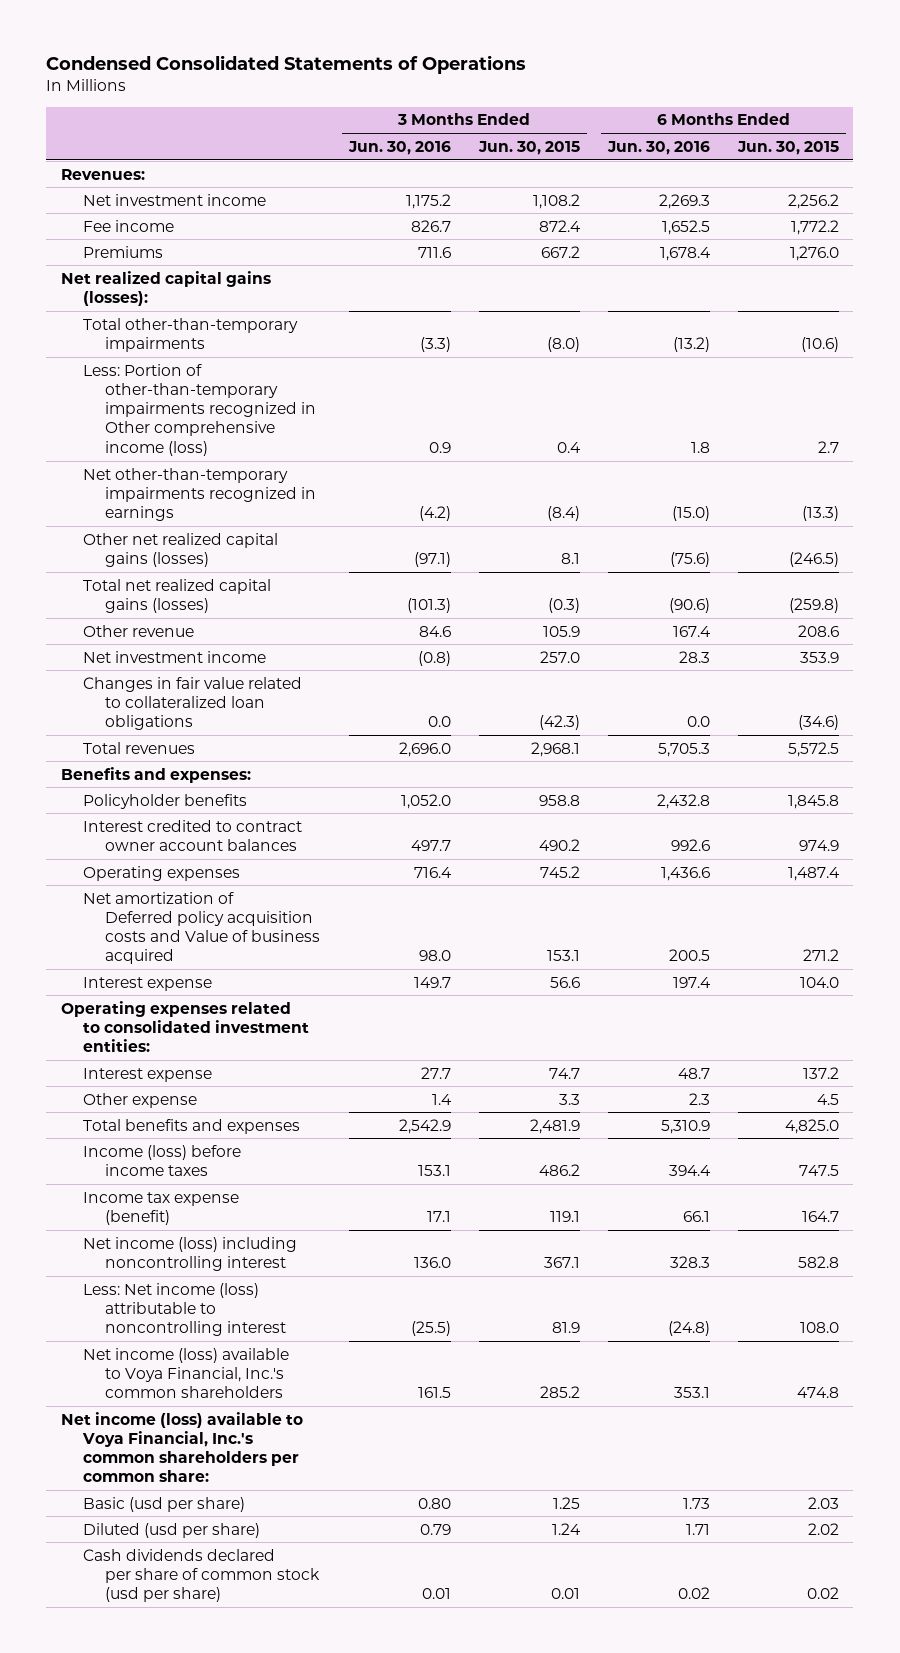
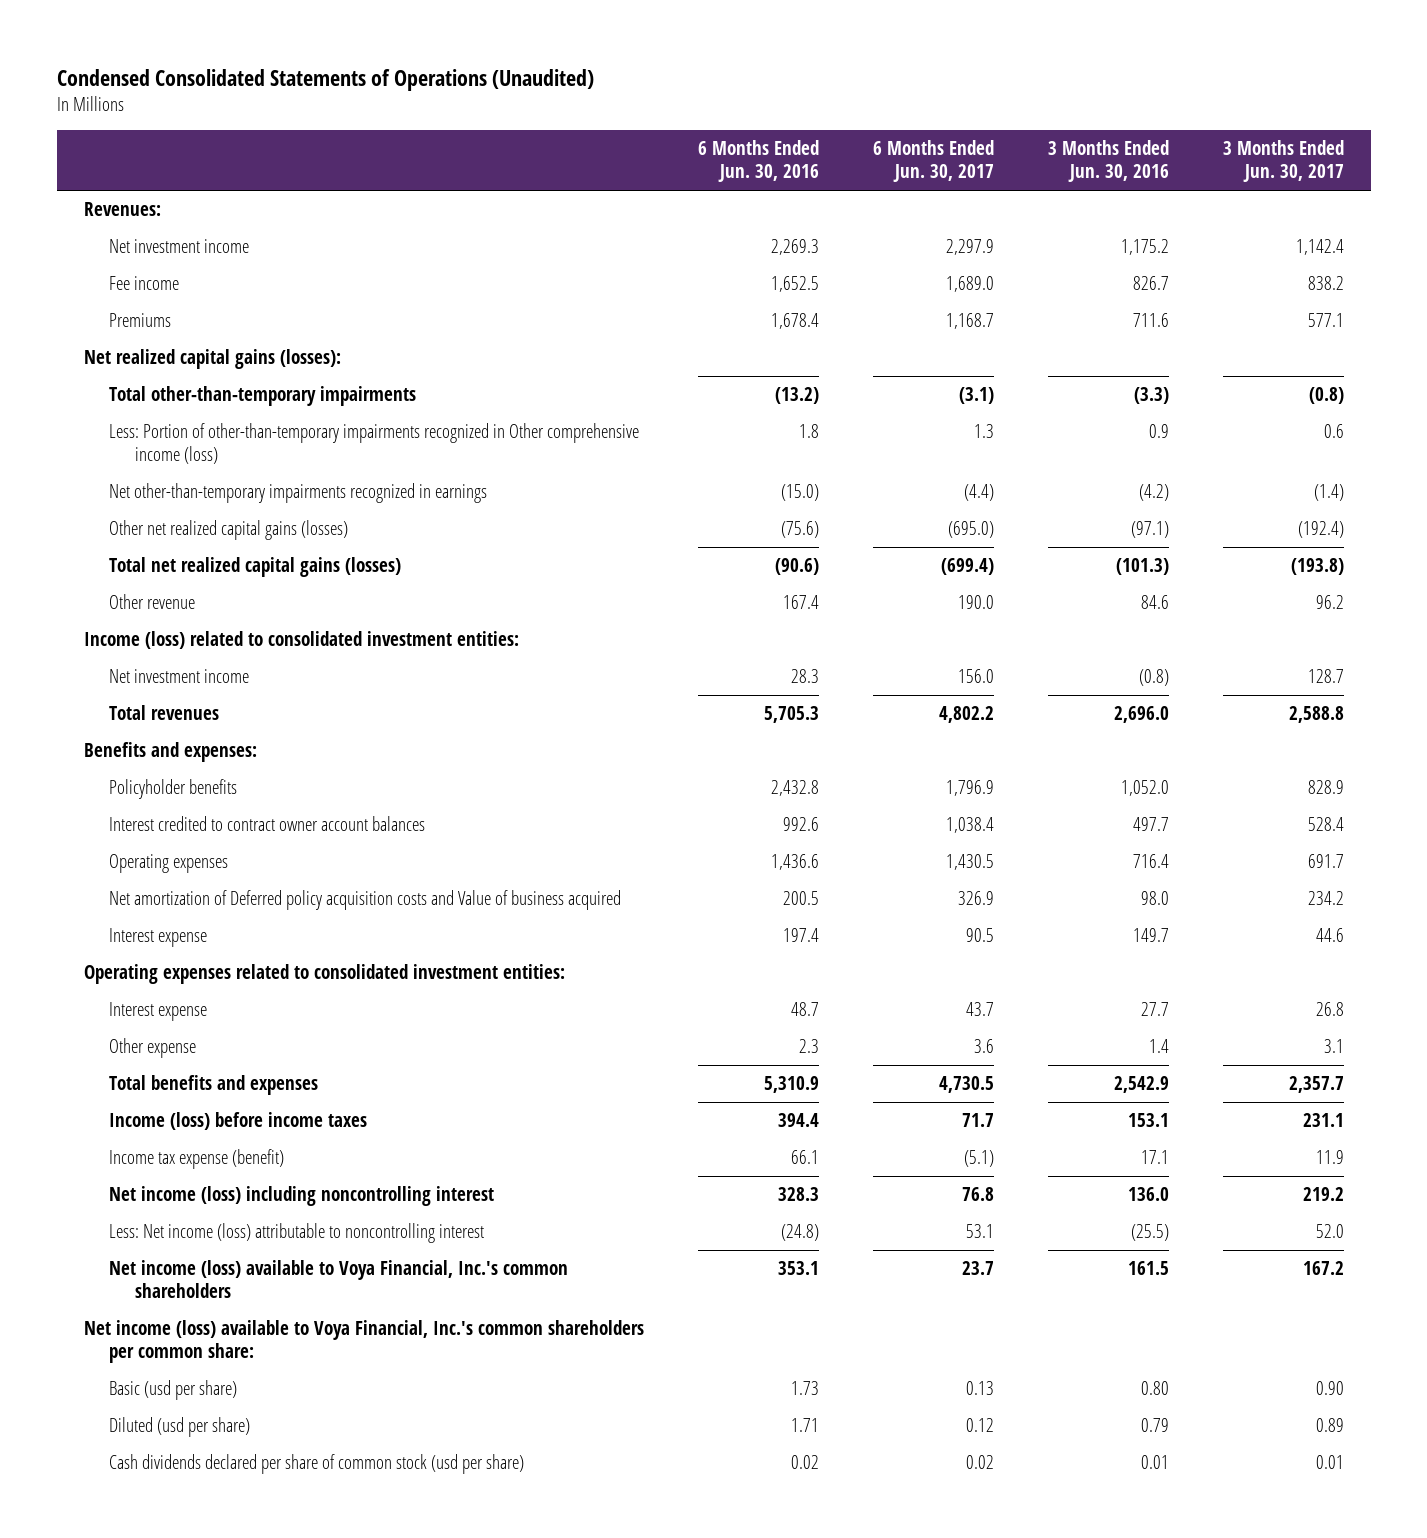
- Condensed Consolidated Statements of Operations
+ Condensed Consolidated Statements of Operations (Unaudited)
- | 3 Months Ended Jun. 30, 2016 | 3 Months Ended Jun. 30, 2015 | 6 Months Ended Jun. 30, 2016 | 6 Months Ended Jun. 30, 2015
+ | 6 Months Ended Jun. 30, 2016 | 6 Months Ended Jun. 30, 2017 | 3 Months Ended Jun. 30, 2016 | 3 Months Ended Jun. 30, 2017
+ Income (loss) related to consolidated investment entities:
- Changes in fair value related to collateralized loan obligations | 0.0 | (42.3) | 0.0 | (34.6)

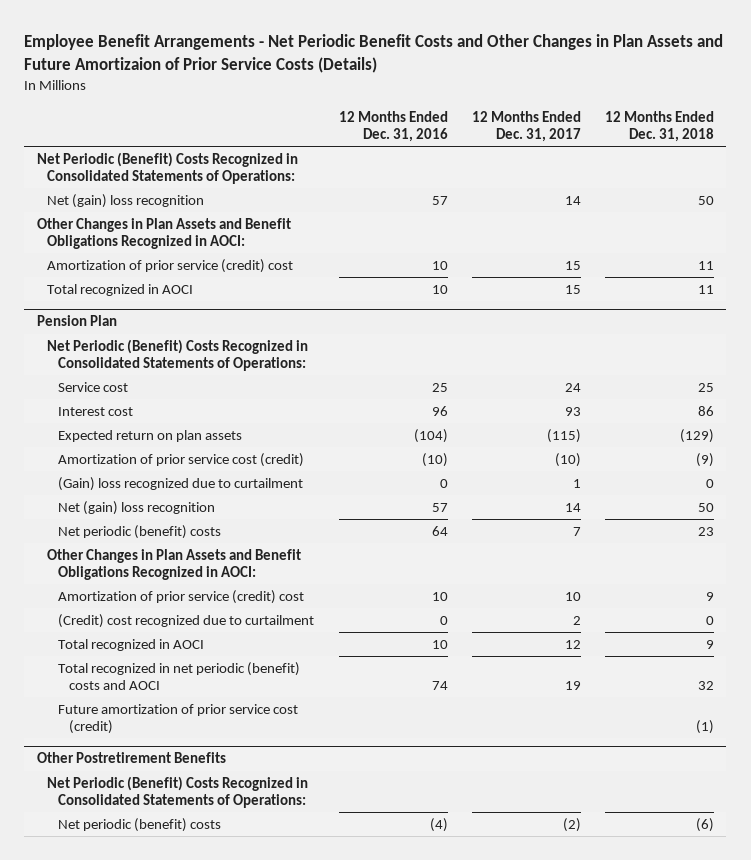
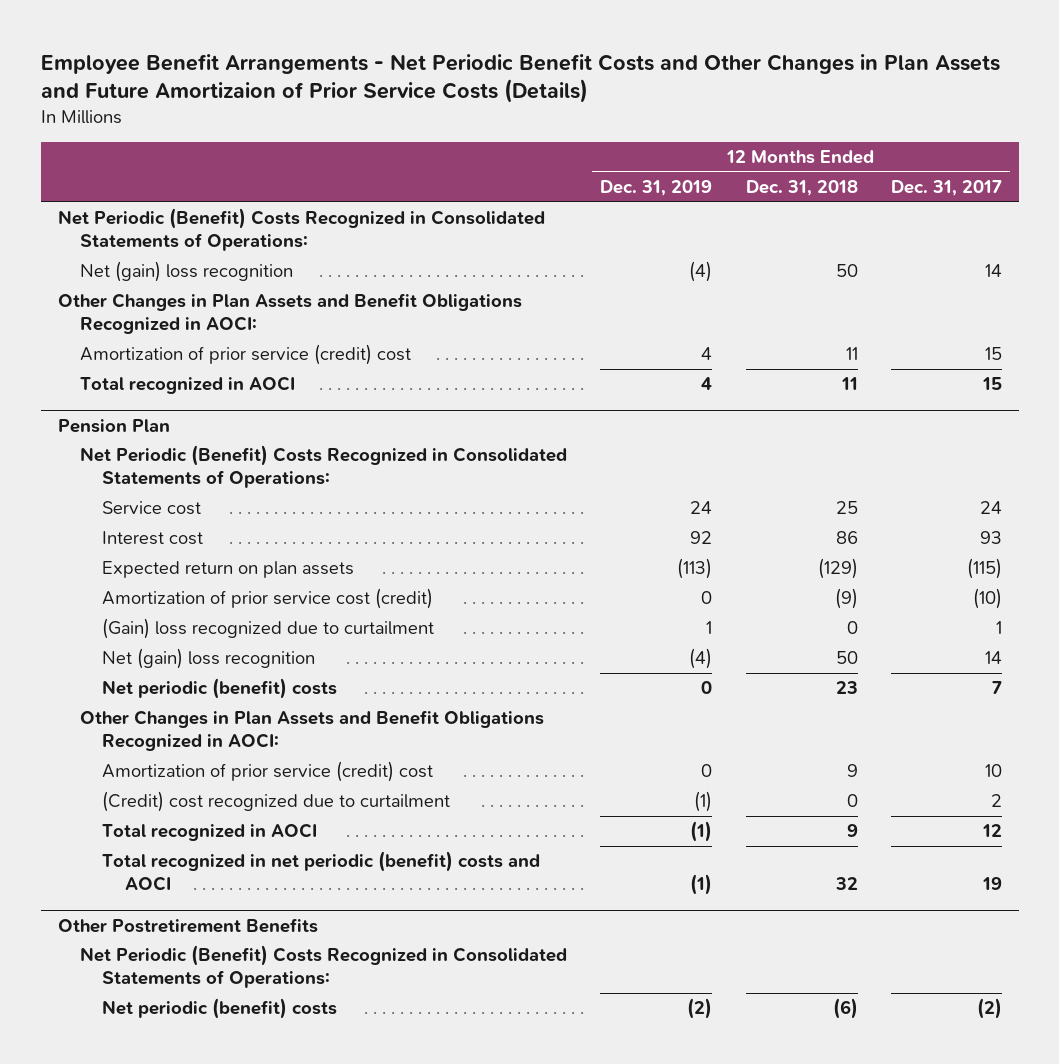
- | 12 Months Ended Dec. 31, 2016 | 12 Months Ended Dec. 31, 2017 | 12 Months Ended Dec. 31, 2018
+ | 12 Months Ended Dec. 31, 2019 | 12 Months Ended Dec. 31, 2018 | 12 Months Ended Dec. 31, 2017
@ Pension Plan
- Future amortization of prior service cost (credit) | | | (1)

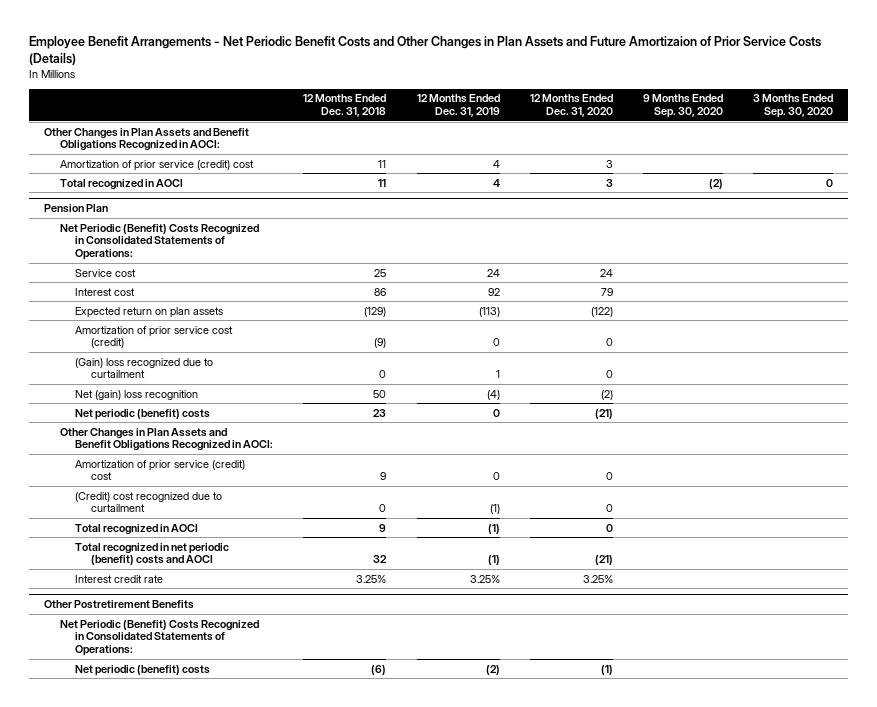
- | 12 Months Ended Dec. 31, 2019 | 12 Months Ended Dec. 31, 2018 | 12 Months Ended Dec. 31, 2017
+ | 12 Months Ended Dec. 31, 2018 | 12 Months Ended Dec. 31, 2019 | 12 Months Ended Dec. 31, 2020 | 9 Months Ended Sep. 30, 2020 | 3 Months Ended Sep. 30, 2020
- Net Periodic (Benefit) Costs Recognized in Consolidated Statements of Operations:
- Net (gain) loss recognition | (4) | 50 | 14
@ Pension Plan
+ Interest credit rate | 3.25% | 3.25% | 3.25% | |

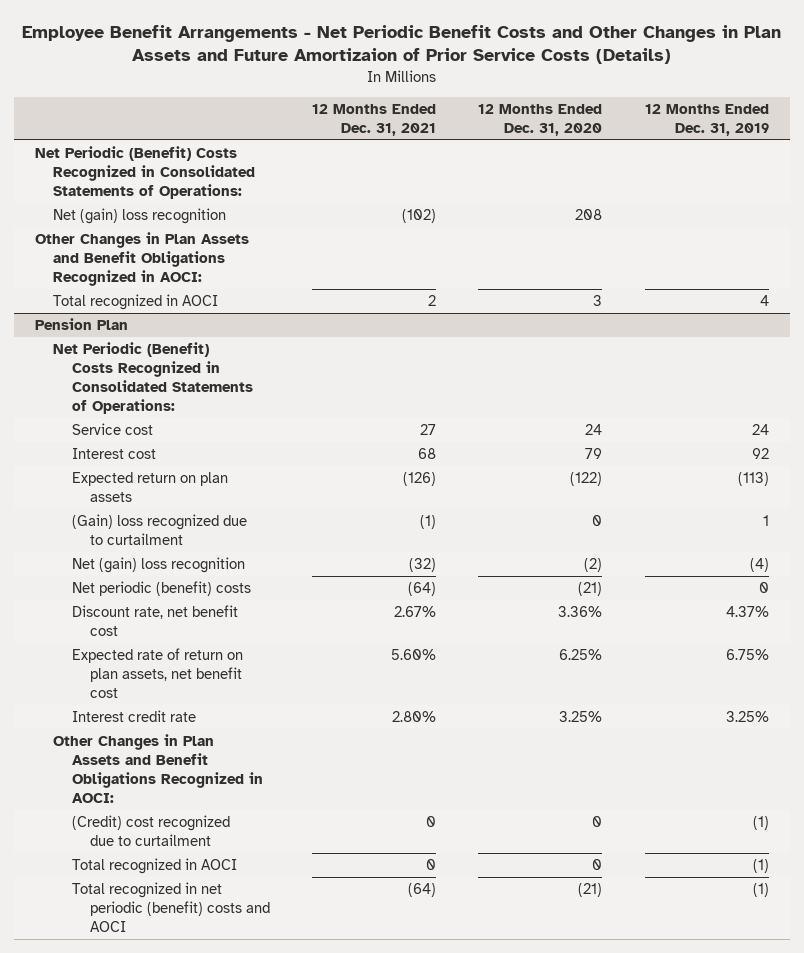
- | 12 Months Ended Dec. 31, 2018 | 12 Months Ended Dec. 31, 2019 | 12 Months Ended Dec. 31, 2020 | 9 Months Ended Sep. 30, 2020 | 3 Months Ended Sep. 30, 2020
+ | 12 Months Ended Dec. 31, 2021 | 12 Months Ended Dec. 31, 2020 | 12 Months Ended Dec. 31, 2019
+ Net Periodic (Benefit) Costs Recognized in Consolidated Statements of Operations:
+ Net (gain) loss recognition | (102) | 208 |
- Amortization of prior service (credit) cost | 11 | 4 | 3 | |
@ Pension Plan
- Amortization of prior service cost (credit) | (9) | 0 | 0 | |
+ Discount rate, net benefit cost | 2.67% | 3.36% | 4.37%
+ Expected rate of return on plan assets, net benefit cost | 5.60% | 6.25% | 6.75%
moved up: Interest credit rate | 2.80% | 3.25% | 3.25%
- Amortization of prior service (credit) cost | 9 | 0 | 0 | |
- Other Postretirement Benefits
- Net Periodic (Benefit) Costs Recognized in Consolidated Statements of Operations:
- Net periodic (benefit) costs | (6) | (2) | (1) | |

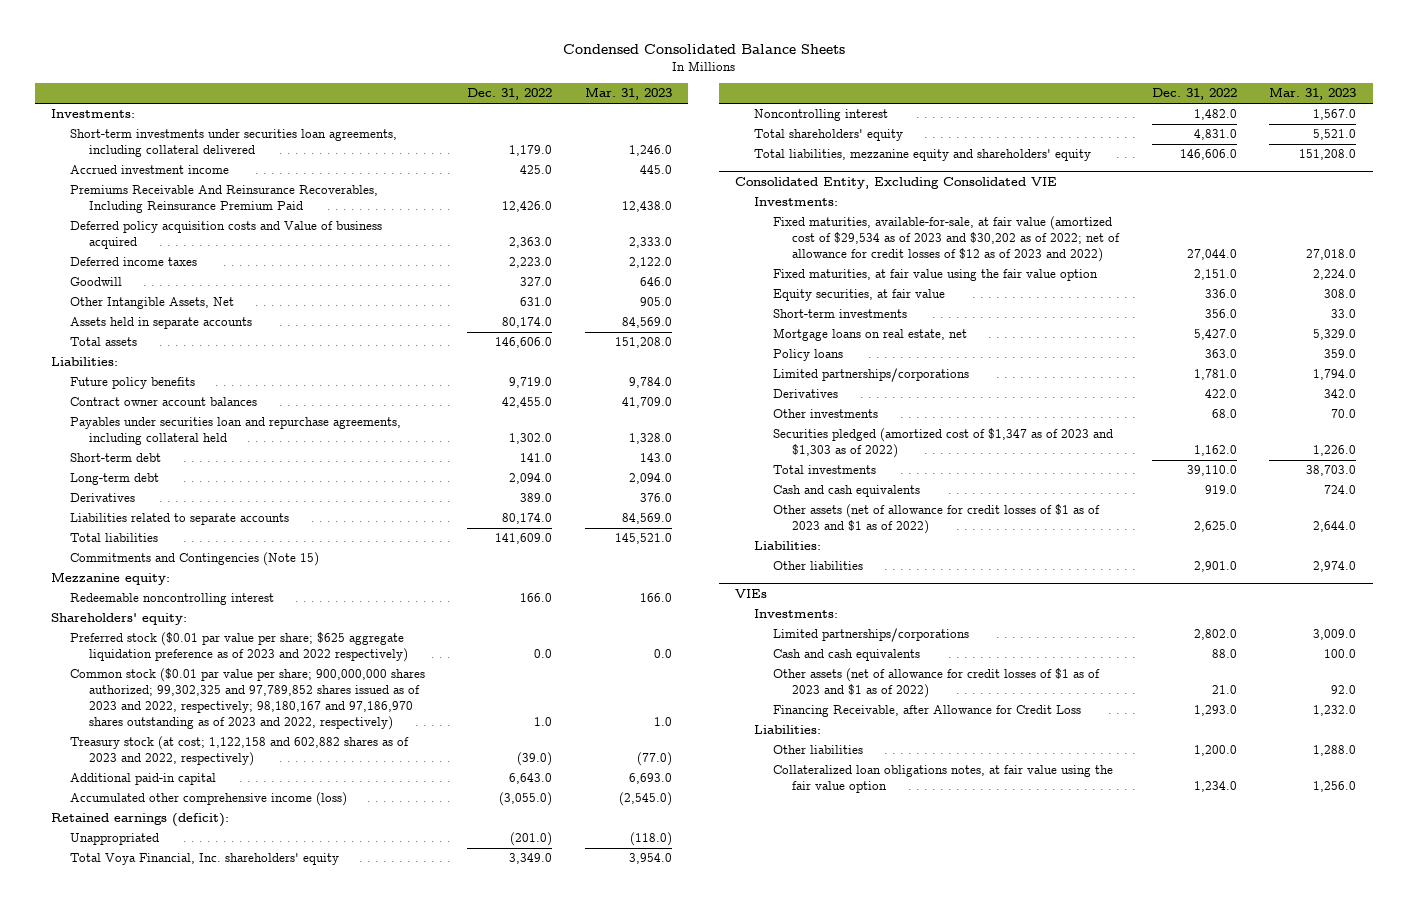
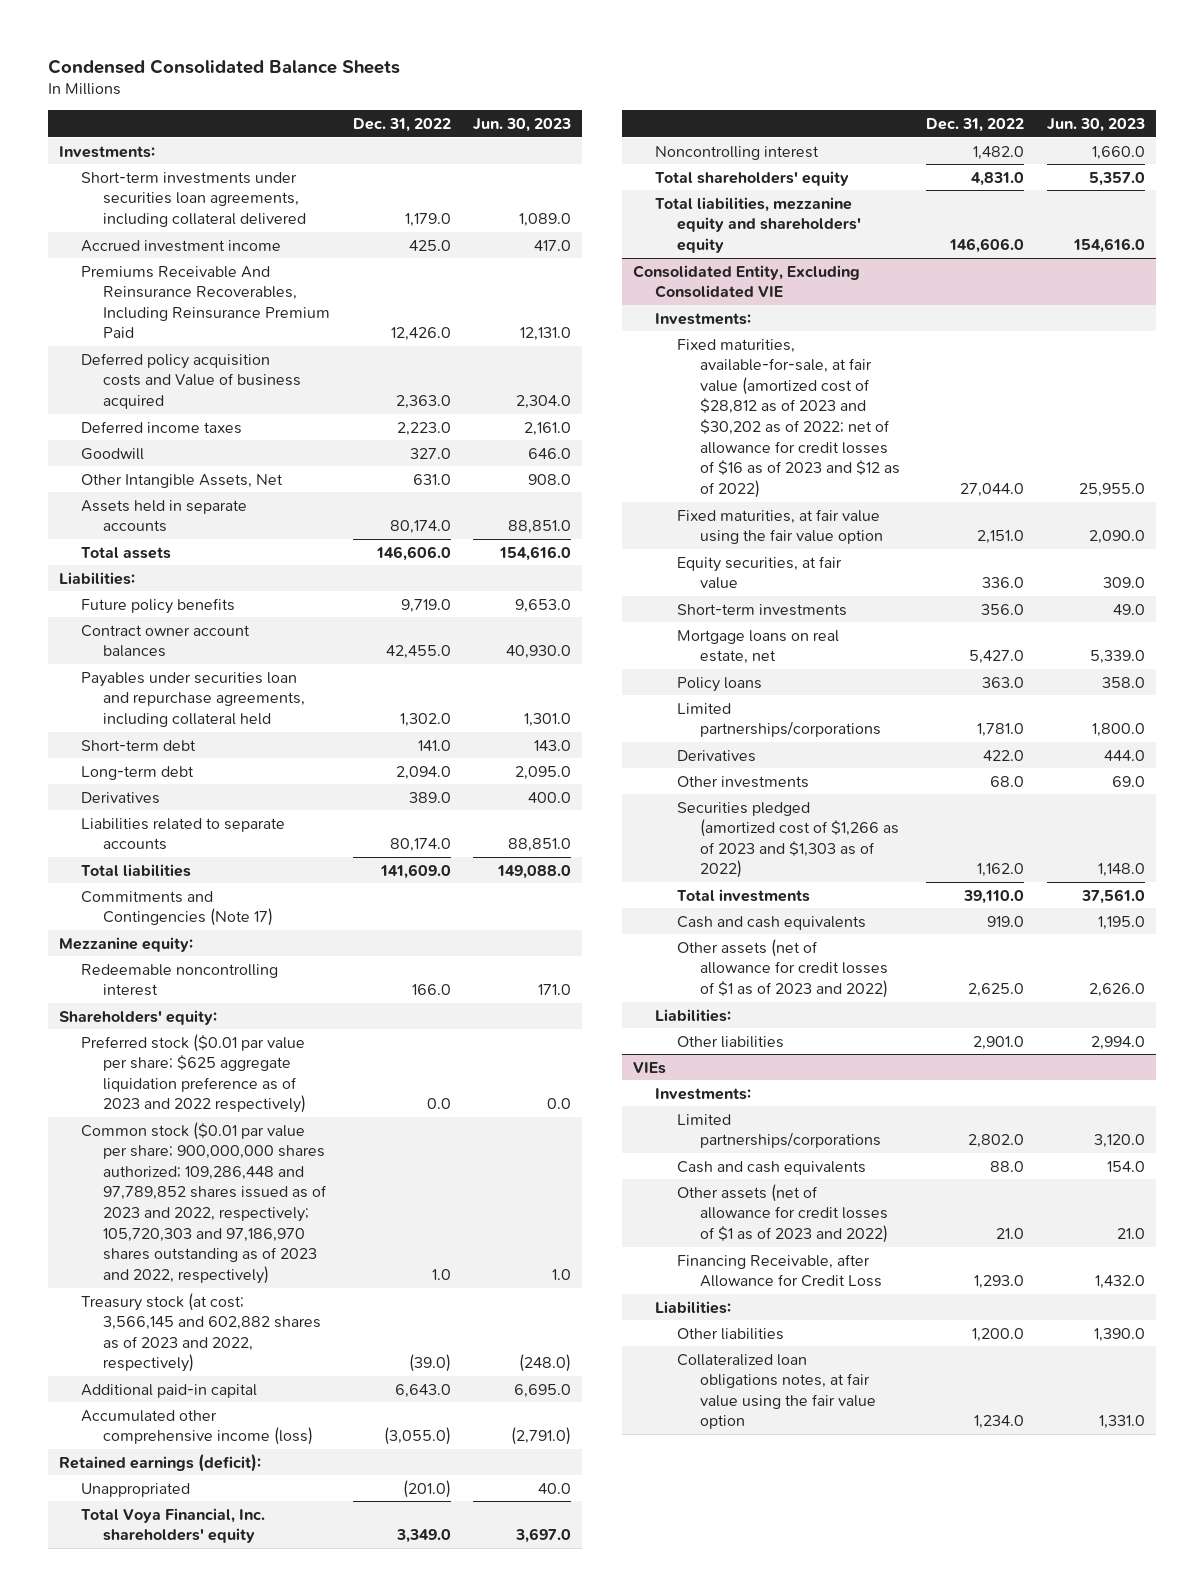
- | Dec. 31, 2022 | Mar. 31, 2023
+ | Dec. 31, 2022 | Jun. 30, 2023
- Commitments and Contingencies (Note 15)
+ Commitments and Contingencies (Note 17)
- Common stock ($0.01 par value per share; 900,000,000 shares authorized; 99,302,325 and 97,789,852 shares issued as of 2023 and 2022, respectively; 98,180,167 and 97,186,970 shares outstanding as of 2023 and 2022, respectively) | 1.0 | 1.0
- Treasury stock (at cost; 1,122,158 and 602,882 shares as of 2023 and 2022, respectively) | (39.0) | (77.0)
+ Common stock ($0.01 par value per share; 900,000,000 shares authorized; 109,286,448 and 97,789,852 shares issued as of 2023 and 2022, respectively; 105,720,303 and 97,186,970 shares outstanding as of 2023 and 2022, respectively) | 1.0 | 1.0
+ Treasury stock (at cost; 3,566,145 and 602,882 shares as of 2023 and 2022, respectively) | (39.0) | (248.0)
@ Consolidated Entity, Excluding Consolidated VIE
- Fixed maturities, available-for-sale, at fair value (amortized cost of $29,534 as of 2023 and $30,202 as of 2022; net of allowance for credit losses of $12 as of 2023 and 2022) | 27,044.0 | 27,018.0
+ Fixed maturities, available-for-sale, at fair value (amortized cost of $28,812 as of 2023 and $30,202 as of 2022; net of allowance for credit losses of $16 as of 2023 and $12 as of 2022) | 27,044.0 | 25,955.0
- Securities pledged (amortized cost of $1,347 as of 2023 and $1,303 as of 2022) | 1,162.0 | 1,226.0
+ Securities pledged (amortized cost of $1,266 as of 2023 and $1,303 as of 2022) | 1,162.0 | 1,148.0
- Other assets (net of allowance for credit losses of $1 as of 2023 and $1 as of 2022) | 2,625.0 | 2,644.0
+ Other assets (net of allowance for credit losses of $1 as of 2023 and 2022) | 2,625.0 | 2,626.0
@ VIEs
- Other assets (net of allowance for credit losses of $1 as of 2023 and $1 as of 2022) | 21.0 | 92.0
+ Other assets (net of allowance for credit losses of $1 as of 2023 and 2022) | 21.0 | 21.0

